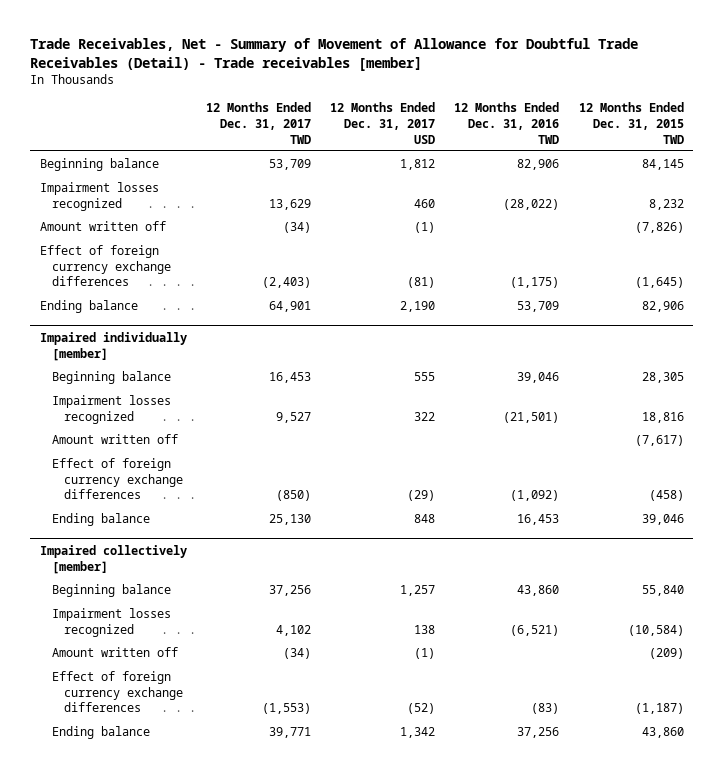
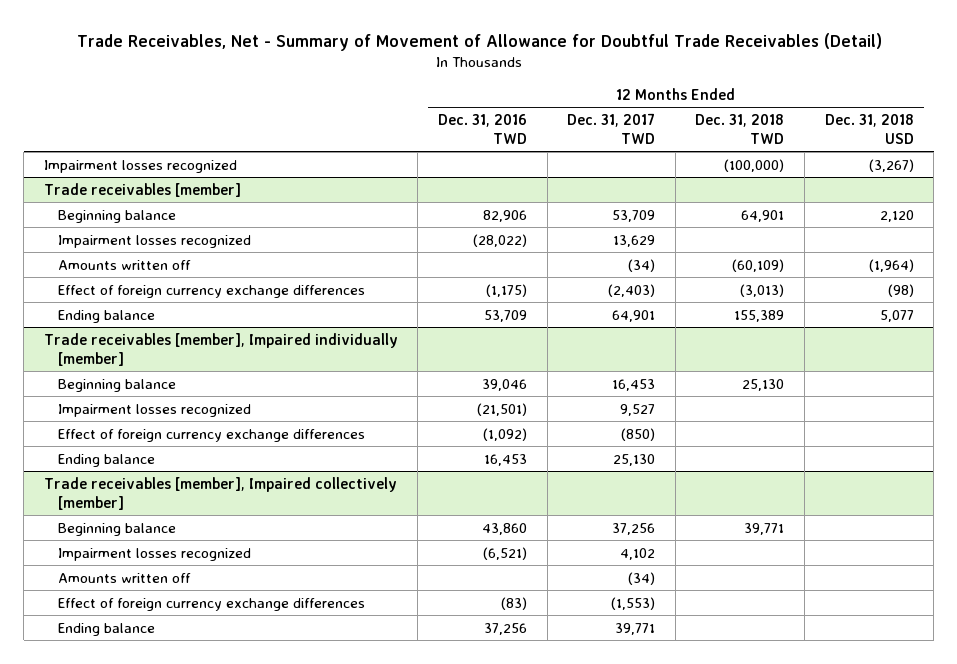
- Trade Receivables, Net - Summary of Movement of Allowance for Doubtful Trade Receivables (Detail) - Trade receivables [member]
+ Trade Receivables, Net - Summary of Movement of Allowance for Doubtful Trade Receivables (Detail)
- | 12 Months Ended Dec. 31, 2017 TWD | 12 Months Ended Dec. 31, 2017 USD | 12 Months Ended Dec. 31, 2016 TWD | 12 Months Ended Dec. 31, 2015 TWD
+ | 12 Months Ended Dec. 31, 2016 TWD | 12 Months Ended Dec. 31, 2017 TWD | 12 Months Ended Dec. 31, 2018 TWD | 12 Months Ended Dec. 31, 2018 USD
+ Impairment losses recognized | | | (100,000) | (3,267)
+ Trade receivables [member]
- Amount written off | (34) | (1) | | (7,826)
+ Amounts written off | | (34) | (60,109) | (1,964)
- Impaired individually [member]
+ Trade receivables [member], Impaired individually [member]
- Amount written off | | | | (7,617)
- Impaired collectively [member]
+ Trade receivables [member], Impaired collectively [member]
- Amount written off | (34) | (1) | | (209)
+ Amounts written off | | (34) | |

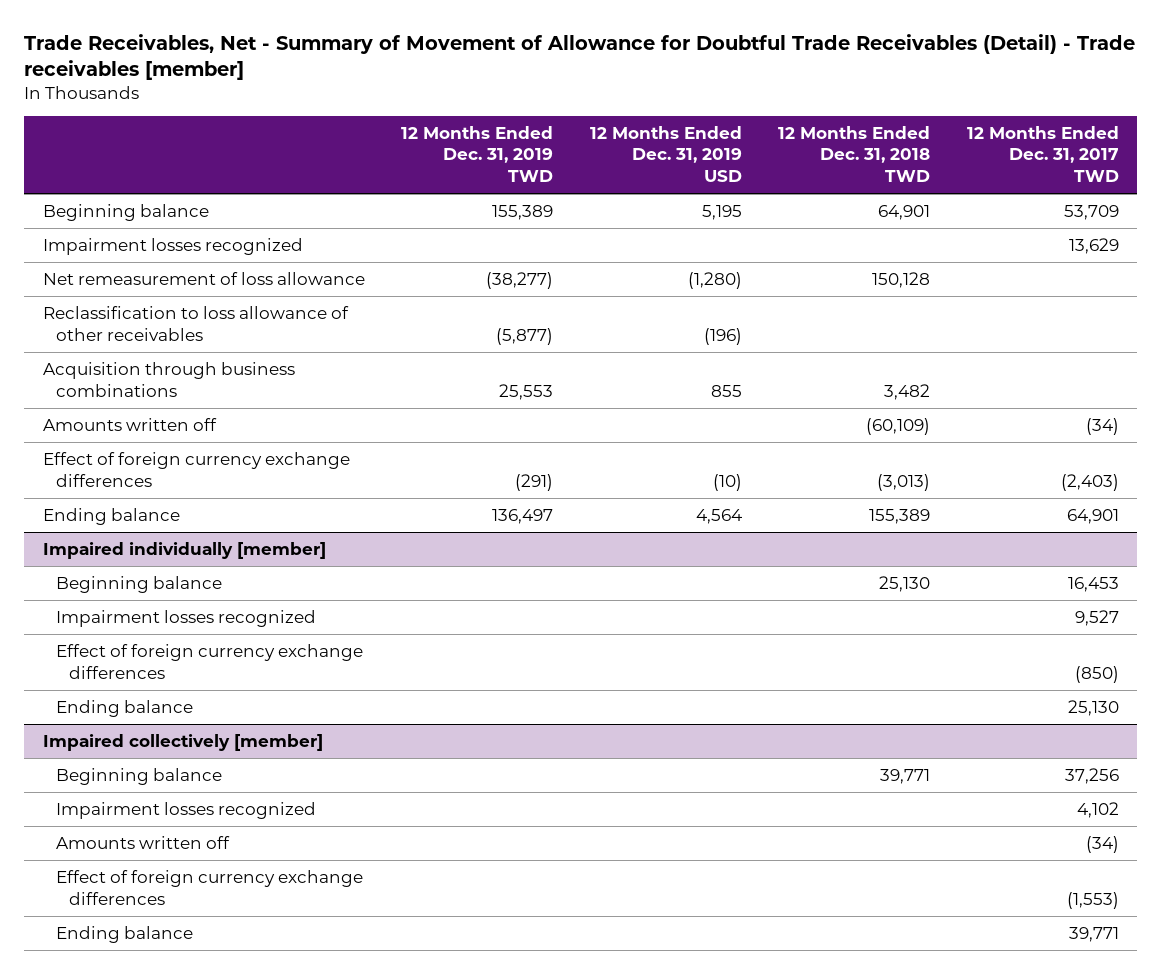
- Trade Receivables, Net - Summary of Movement of Allowance for Doubtful Trade Receivables (Detail)
+ Trade Receivables, Net - Summary of Movement of Allowance for Doubtful Trade Receivables (Detail) - Trade receivables [member]
- | 12 Months Ended Dec. 31, 2016 TWD | 12 Months Ended Dec. 31, 2017 TWD | 12 Months Ended Dec. 31, 2018 TWD | 12 Months Ended Dec. 31, 2018 USD
+ | 12 Months Ended Dec. 31, 2019 TWD | 12 Months Ended Dec. 31, 2019 USD | 12 Months Ended Dec. 31, 2018 TWD | 12 Months Ended Dec. 31, 2017 TWD
- Impairment losses recognized | | | (100,000) | (3,267)
- Trade receivables [member]
+ Net remeasurement of loss allowance | (38,277) | (1,280) | 150,128 |
+ Reclassification to loss allowance of other receivables | (5,877) | (196) | |
+ Acquisition through business combinations | 25,553 | 855 | 3,482 |
- Trade receivables [member], Impaired individually [member]
+ Impaired individually [member]
- Trade receivables [member], Impaired collectively [member]
+ Impaired collectively [member]

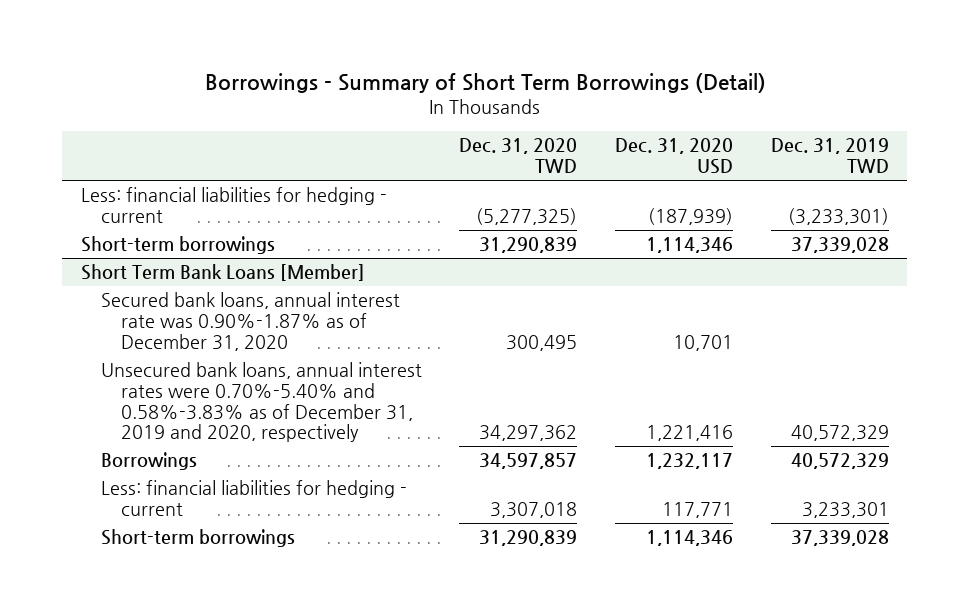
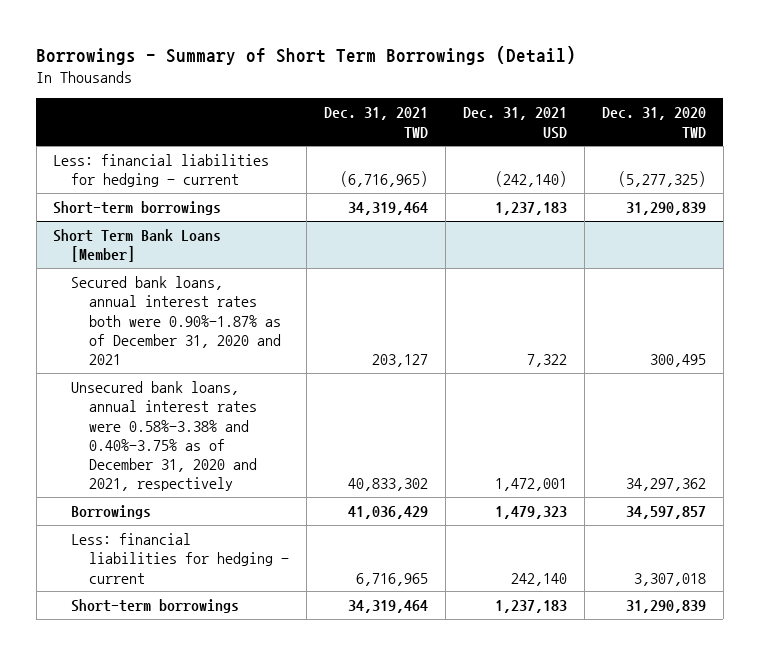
- | Dec. 31, 2020 TWD | Dec. 31, 2020 USD | Dec. 31, 2019 TWD
+ | Dec. 31, 2021 TWD | Dec. 31, 2021 USD | Dec. 31, 2020 TWD
@ Short Term Bank Loans [Member]
- Secured bank loans, annual interest rate was 0.90%-1.87% as of December 31, 2020 | 300,495 | 10,701 |
- Unsecured bank loans, annual interest rates were 0.70%-5.40% and 0.58%-3.83% as of December 31, 2019 and 2020, respectively | 34,297,362 | 1,221,416 | 40,572,329
+ Secured bank loans, annual interest rates both were 0.90%-1.87% as of December 31, 2020 and 2021 | 203,127 | 7,322 | 300,495
+ Unsecured bank loans, annual interest rates were 0.58%-3.38% and 0.40%-3.75% as of December 31, 2020 and 2021, respectively | 40,833,302 | 1,472,001 | 34,297,362

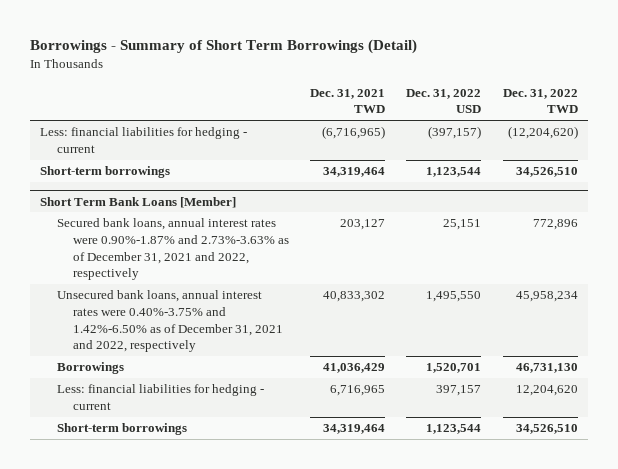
- | Dec. 31, 2021 TWD | Dec. 31, 2021 USD | Dec. 31, 2020 TWD
+ | Dec. 31, 2021 TWD | Dec. 31, 2022 USD | Dec. 31, 2022 TWD
@ Short Term Bank Loans [Member]
- Secured bank loans, annual interest rates both were 0.90%-1.87% as of December 31, 2020 and 2021 | 203,127 | 7,322 | 300,495
- Unsecured bank loans, annual interest rates were 0.58%-3.38% and 0.40%-3.75% as of December 31, 2020 and 2021, respectively | 40,833,302 | 1,472,001 | 34,297,362
+ Secured bank loans, annual interest rates were 0.90%-1.87% and 2.73%-3.63% as of December 31, 2021 and 2022, respectively | 203,127 | 25,151 | 772,896
+ Unsecured bank loans, annual interest rates were 0.40%-3.75% and 1.42%-6.50% as of December 31, 2021 and 2022, respectively | 40,833,302 | 1,495,550 | 45,958,234

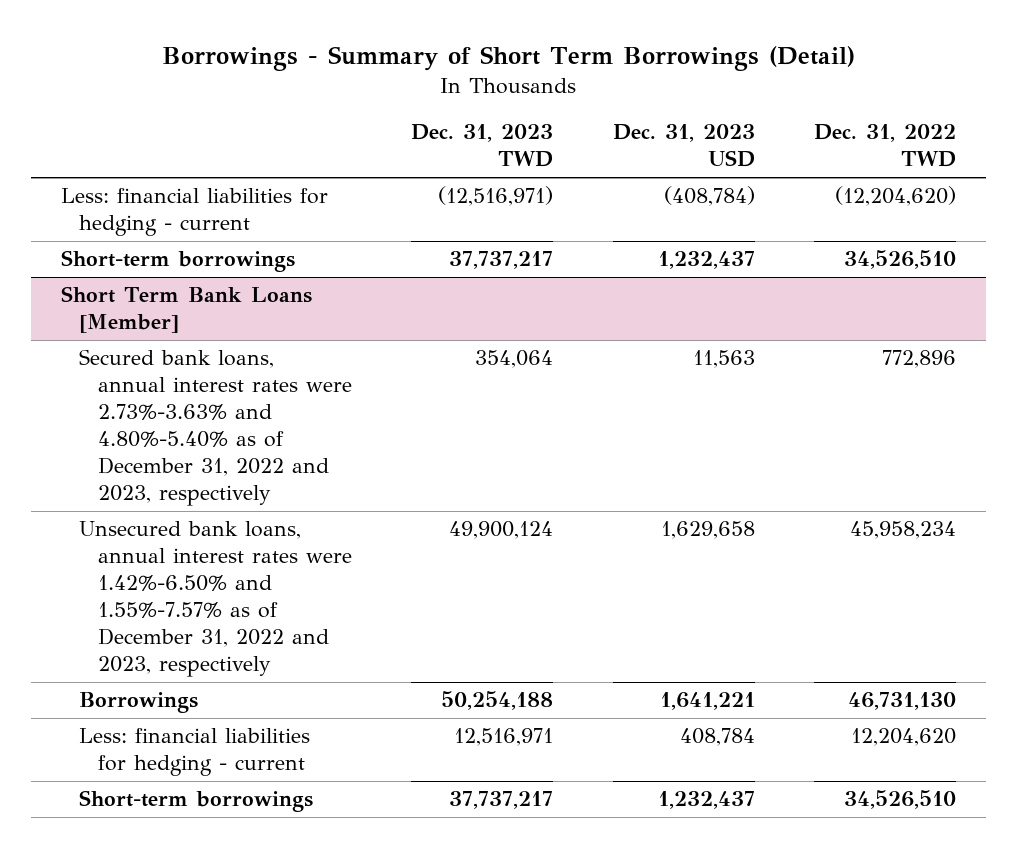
- | Dec. 31, 2021 TWD | Dec. 31, 2022 USD | Dec. 31, 2022 TWD
+ | Dec. 31, 2023 TWD | Dec. 31, 2023 USD | Dec. 31, 2022 TWD
@ Short Term Bank Loans [Member]
- Secured bank loans, annual interest rates were 0.90%-1.87% and 2.73%-3.63% as of December 31, 2021 and 2022, respectively | 203,127 | 25,151 | 772,896
- Unsecured bank loans, annual interest rates were 0.40%-3.75% and 1.42%-6.50% as of December 31, 2021 and 2022, respectively | 40,833,302 | 1,495,550 | 45,958,234
+ Secured bank loans, annual interest rates were 2.73%-3.63% and 4.80%-5.40% as of December 31, 2022 and 2023, respectively | 354,064 | 11,563 | 772,896
+ Unsecured bank loans, annual interest rates were 1.42%-6.50% and 1.55%-7.57% as of December 31, 2022 and 2023, respectively | 49,900,124 | 1,629,658 | 45,958,234

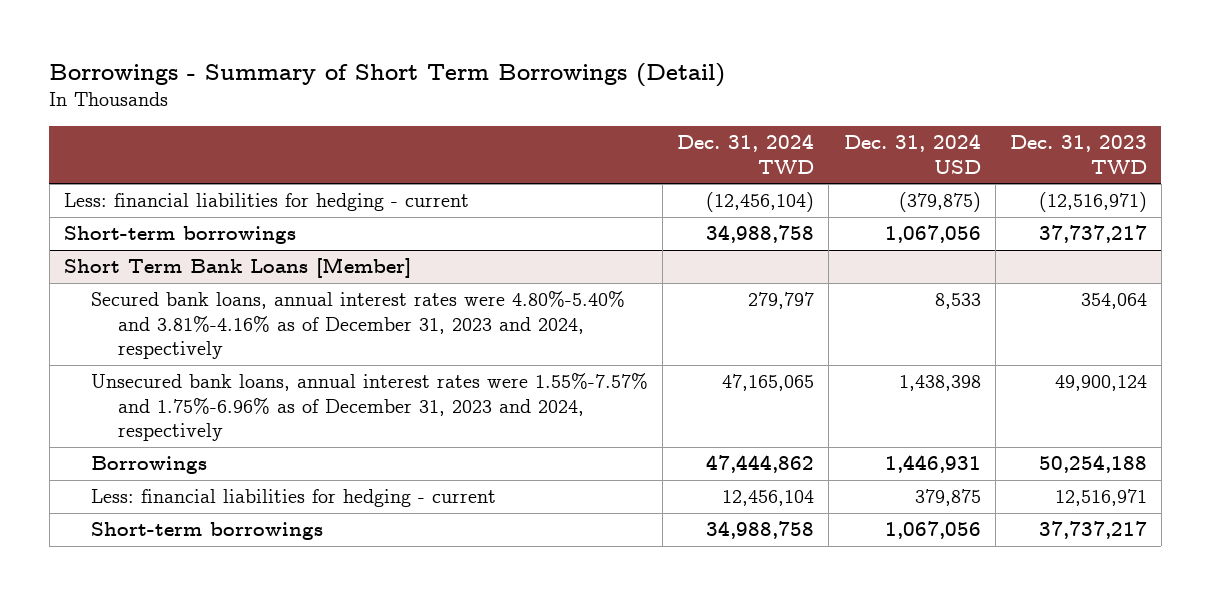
- | Dec. 31, 2023 TWD | Dec. 31, 2023 USD | Dec. 31, 2022 TWD
+ | Dec. 31, 2024 TWD | Dec. 31, 2024 USD | Dec. 31, 2023 TWD
@ Short Term Bank Loans [Member]
- Secured bank loans, annual interest rates were 2.73%-3.63% and 4.80%-5.40% as of December 31, 2022 and 2023, respectively | 354,064 | 11,563 | 772,896
- Unsecured bank loans, annual interest rates were 1.42%-6.50% and 1.55%-7.57% as of December 31, 2022 and 2023, respectively | 49,900,124 | 1,629,658 | 45,958,234
+ Secured bank loans, annual interest rates were 4.80%-5.40% and 3.81%-4.16% as of December 31, 2023 and 2024, respectively | 279,797 | 8,533 | 354,064
+ Unsecured bank loans, annual interest rates were 1.55%-7.57% and 1.75%-6.96% as of December 31, 2023 and 2024, respectively | 47,165,065 | 1,438,398 | 49,900,124

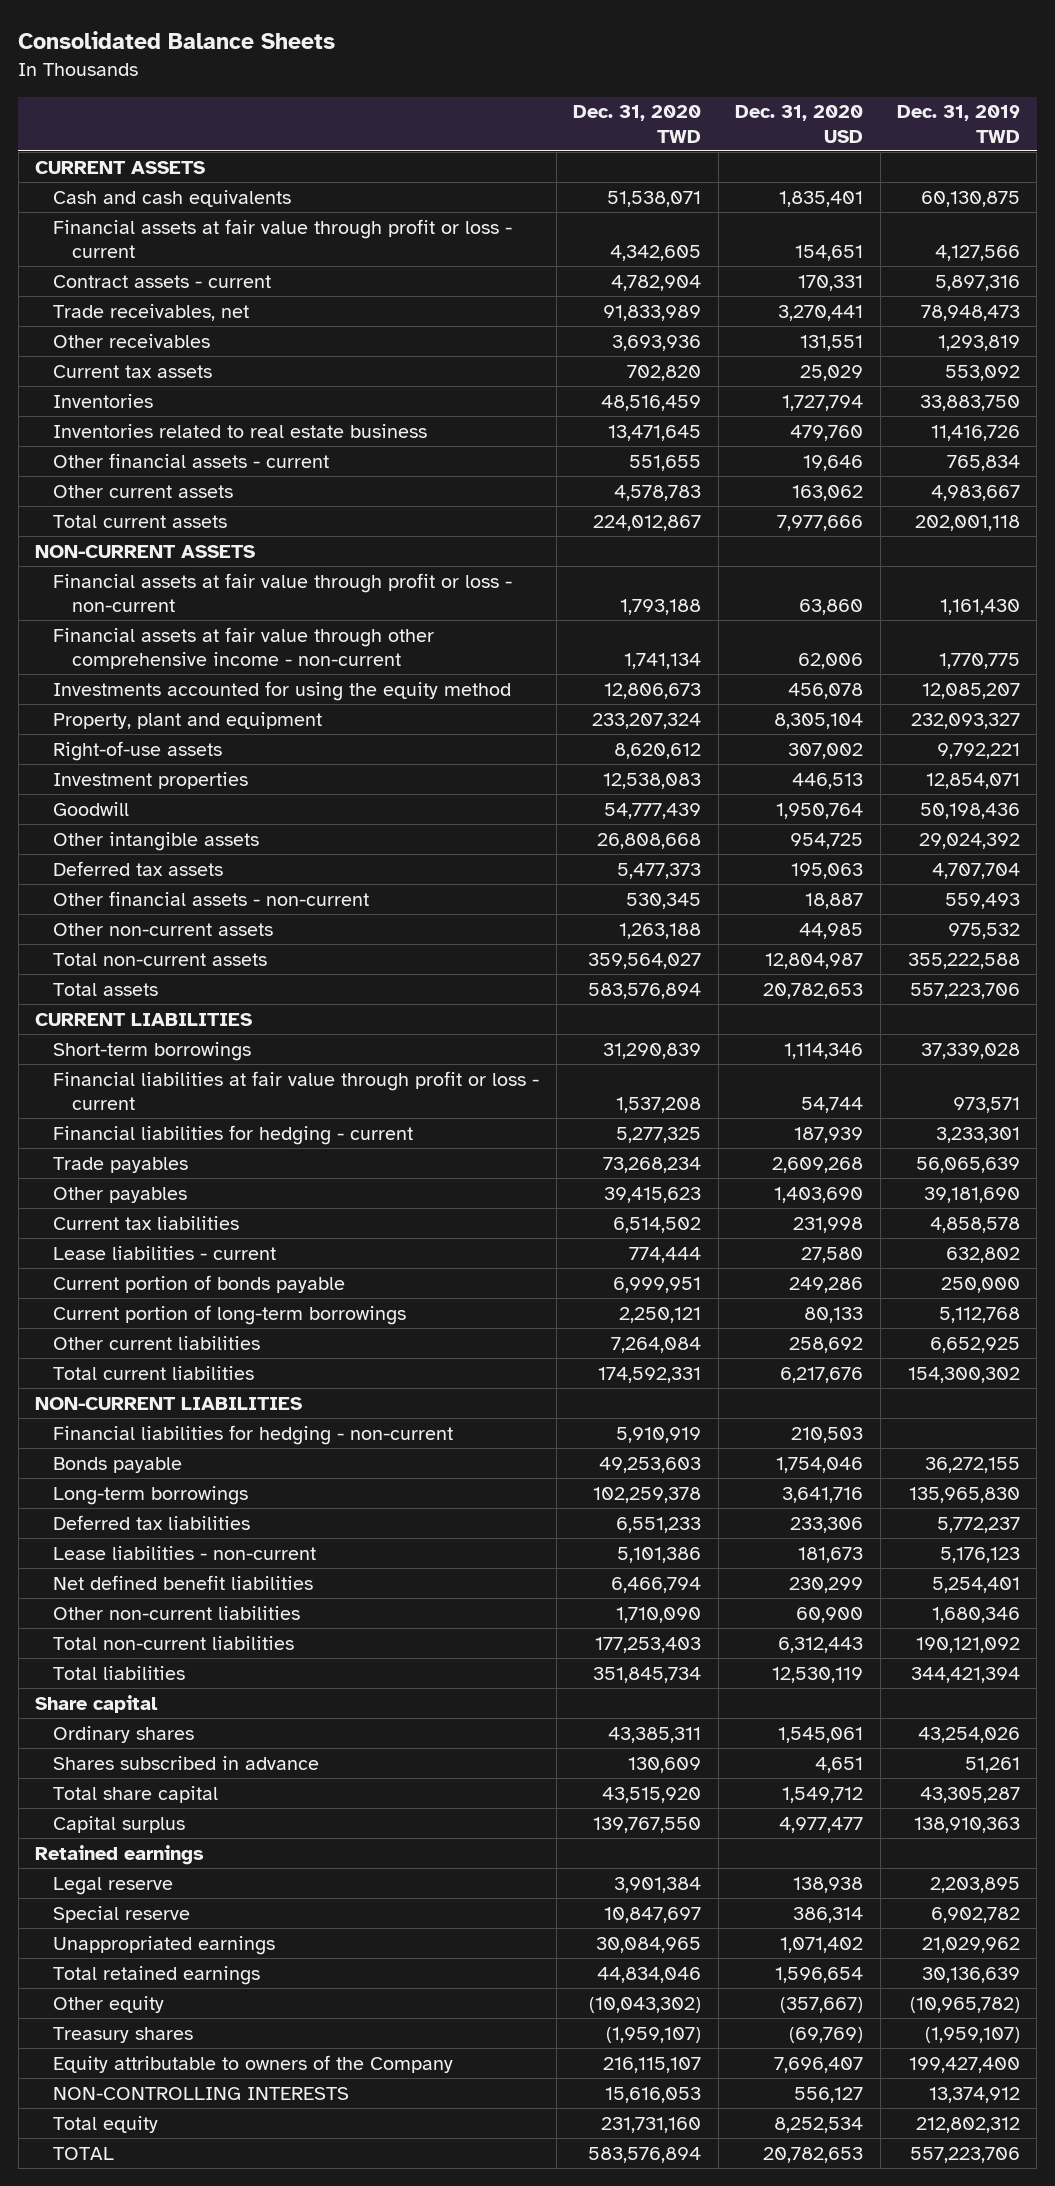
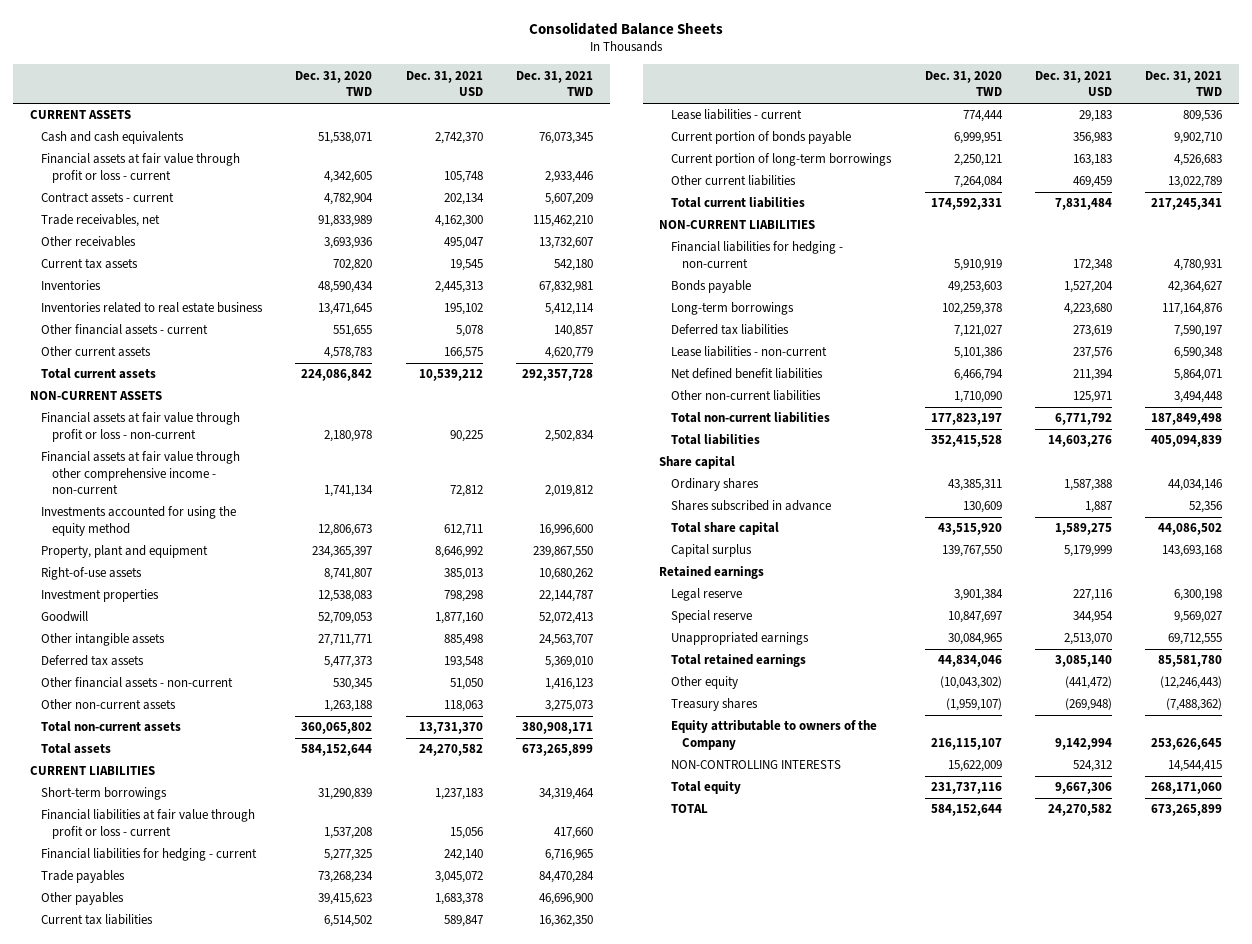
- | Dec. 31, 2020 TWD | Dec. 31, 2020 USD | Dec. 31, 2019 TWD
+ | Dec. 31, 2020 TWD | Dec. 31, 2021 USD | Dec. 31, 2021 TWD
- Inventories | 48,516,459 | 1,727,794 | 33,883,750
+ Inventories | 48,590,434 | 2,445,313 | 67,832,981
- Total current assets | 224,012,867 | 7,977,666 | 202,001,118
+ Total current assets | 224,086,842 | 10,539,212 | 292,357,728
- Financial assets at fair value through profit or loss - non-current | 1,793,188 | 63,860 | 1,161,430
+ Financial assets at fair value through profit or loss - non-current | 2,180,978 | 90,225 | 2,502,834
- Property, plant and equipment | 233,207,324 | 8,305,104 | 232,093,327
- Right-of-use assets | 8,620,612 | 307,002 | 9,792,221
+ Property, plant and equipment | 234,365,397 | 8,646,992 | 239,867,550
+ Right-of-use assets | 8,741,807 | 385,013 | 10,680,262
- Goodwill | 54,777,439 | 1,950,764 | 50,198,436
- Other intangible assets | 26,808,668 | 954,725 | 29,024,392
+ Goodwill | 52,709,053 | 1,877,160 | 52,072,413
+ Other intangible assets | 27,711,771 | 885,498 | 24,563,707
- Total non-current assets | 359,564,027 | 12,804,987 | 355,222,588
- Total assets | 583,576,894 | 20,782,653 | 557,223,706
+ Total non-current assets | 360,065,802 | 13,731,370 | 380,908,171
+ Total assets | 584,152,644 | 24,270,582 | 673,265,899
- Deferred tax liabilities | 6,551,233 | 233,306 | 5,772,237
+ Deferred tax liabilities | 7,121,027 | 273,619 | 7,590,197
- Total non-current liabilities | 177,253,403 | 6,312,443 | 190,121,092
- Total liabilities | 351,845,734 | 12,530,119 | 344,421,394
+ Total non-current liabilities | 177,823,197 | 6,771,792 | 187,849,498
+ Total liabilities | 352,415,528 | 14,603,276 | 405,094,839
- NON-CONTROLLING INTERESTS | 15,616,053 | 556,127 | 13,374,912
- Total equity | 231,731,160 | 8,252,534 | 212,802,312
- TOTAL | 583,576,894 | 20,782,653 | 557,223,706
+ NON-CONTROLLING INTERESTS | 15,622,009 | 524,312 | 14,544,415
+ Total equity | 231,737,116 | 9,667,306 | 268,171,060
+ TOTAL | 584,152,644 | 24,270,582 | 673,265,899

